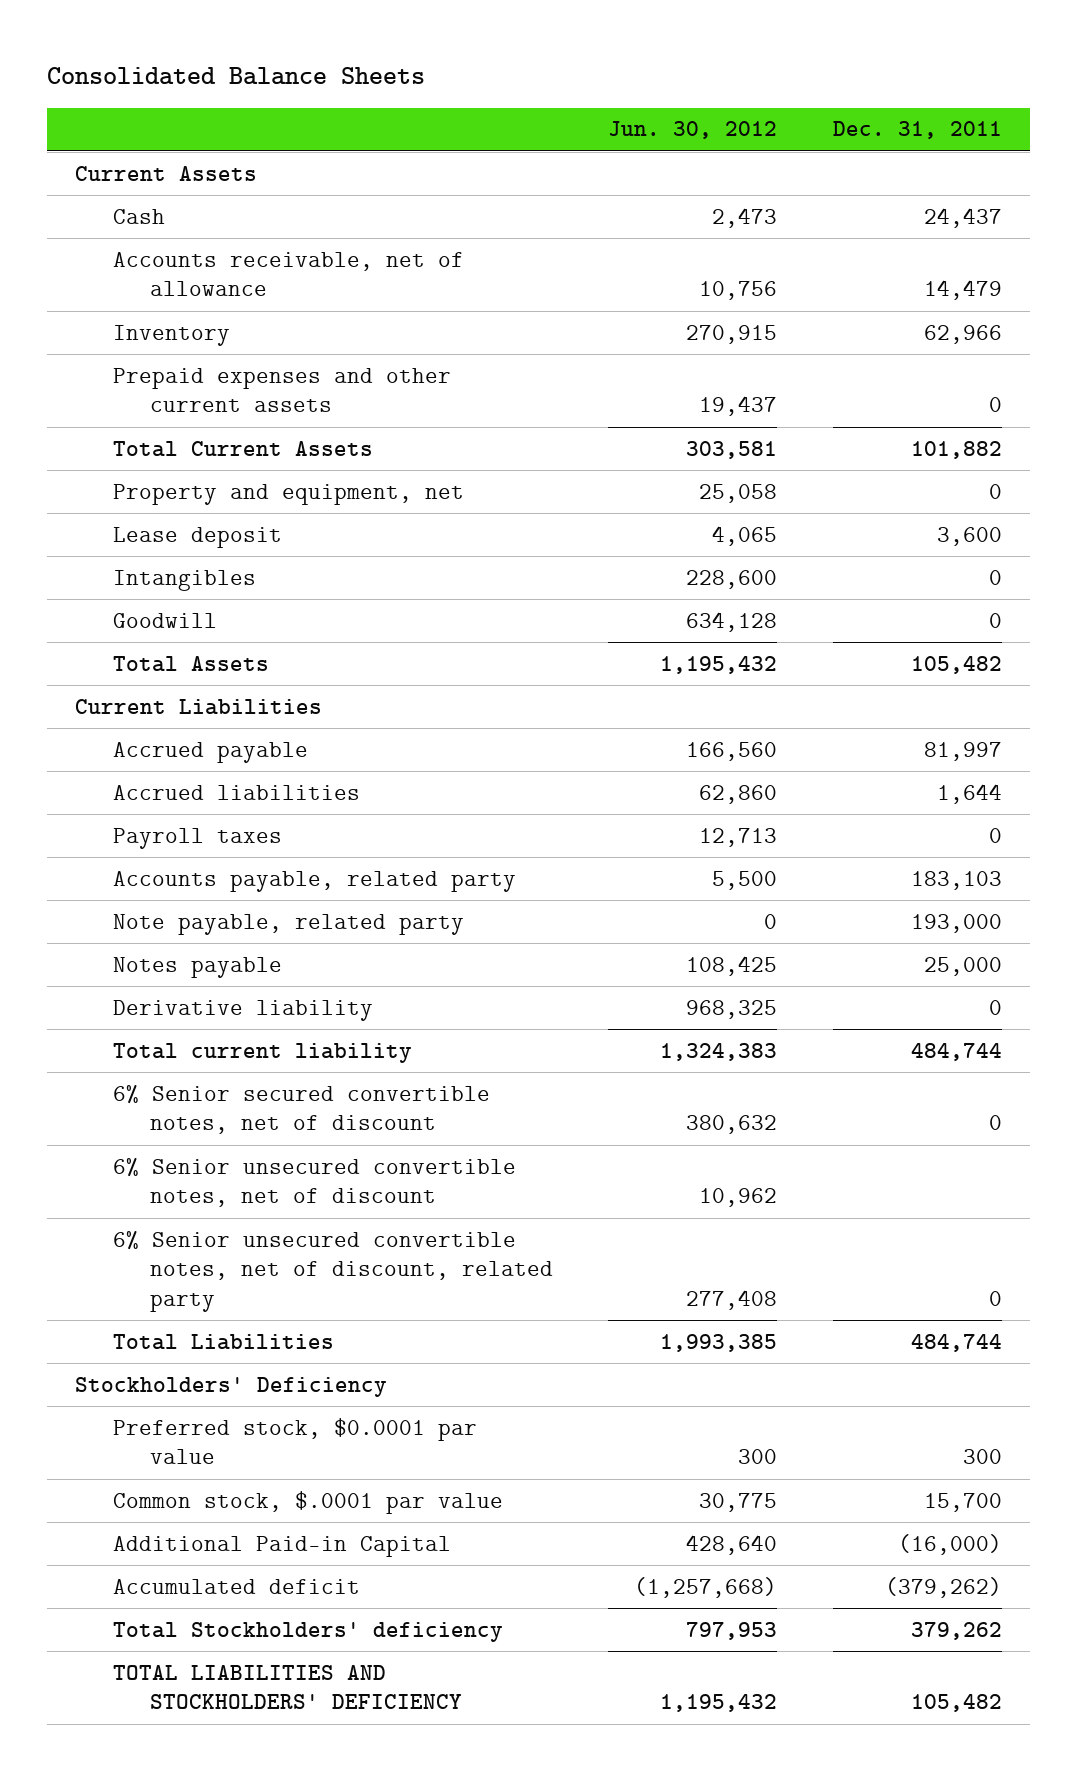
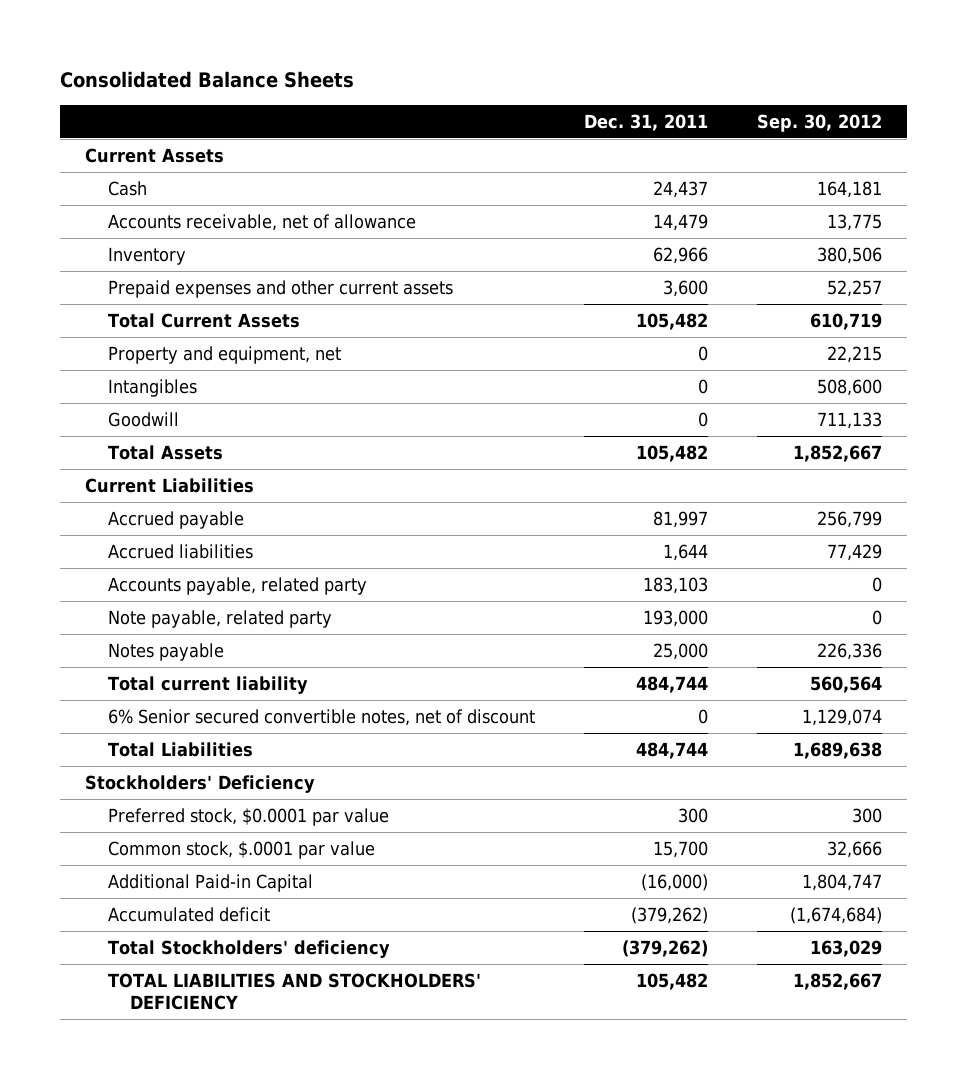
- | Jun. 30, 2012 | Dec. 31, 2011
+ | Dec. 31, 2011 | Sep. 30, 2012
- Prepaid expenses and other current assets | 19,437 | 0
- Total Current Assets | 303,581 | 101,882
+ Prepaid expenses and other current assets | 3,600 | 52,257
+ Total Current Assets | 105,482 | 610,719
- Lease deposit | 4,065 | 3,600
- Payroll taxes | 12,713 | 0
- Derivative liability | 968,325 | 0
- 6% Senior unsecured convertible notes, net of discount | 10,962 |
- 6% Senior unsecured convertible notes, net of discount, related party | 277,408 | 0
- Total Stockholders' deficiency | 797,953 | 379,262
+ Total Stockholders' deficiency | (379,262) | 163,029

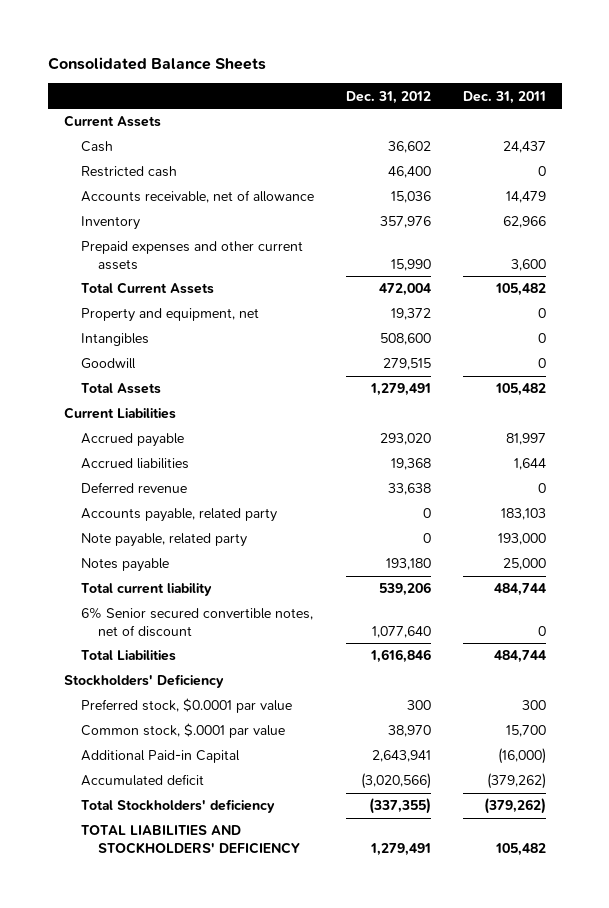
- | Dec. 31, 2011 | Sep. 30, 2012
+ | Dec. 31, 2012 | Dec. 31, 2011
+ Restricted cash | 46,400 | 0
+ Deferred revenue | 33,638 | 0

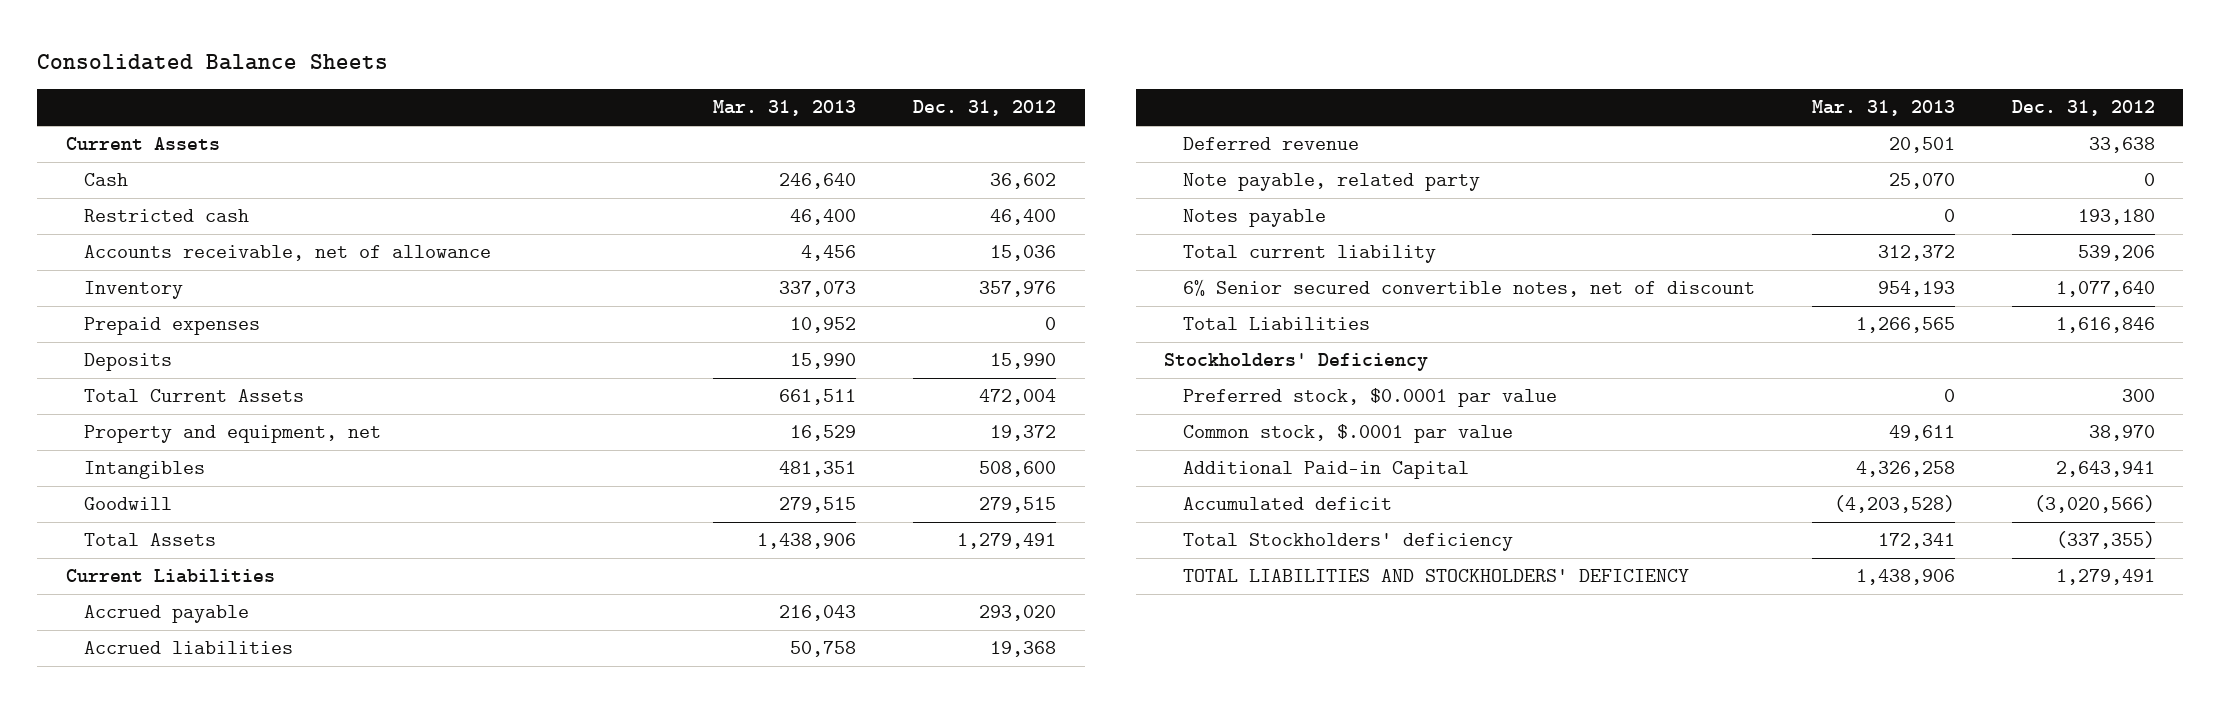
- | Dec. 31, 2012 | Dec. 31, 2011
+ | Mar. 31, 2013 | Dec. 31, 2012
- Prepaid expenses and other current assets | 15,990 | 3,600
+ Prepaid expenses | 10,952 | 0
+ Deposits | 15,990 | 15,990
- Accounts payable, related party | 0 | 183,103

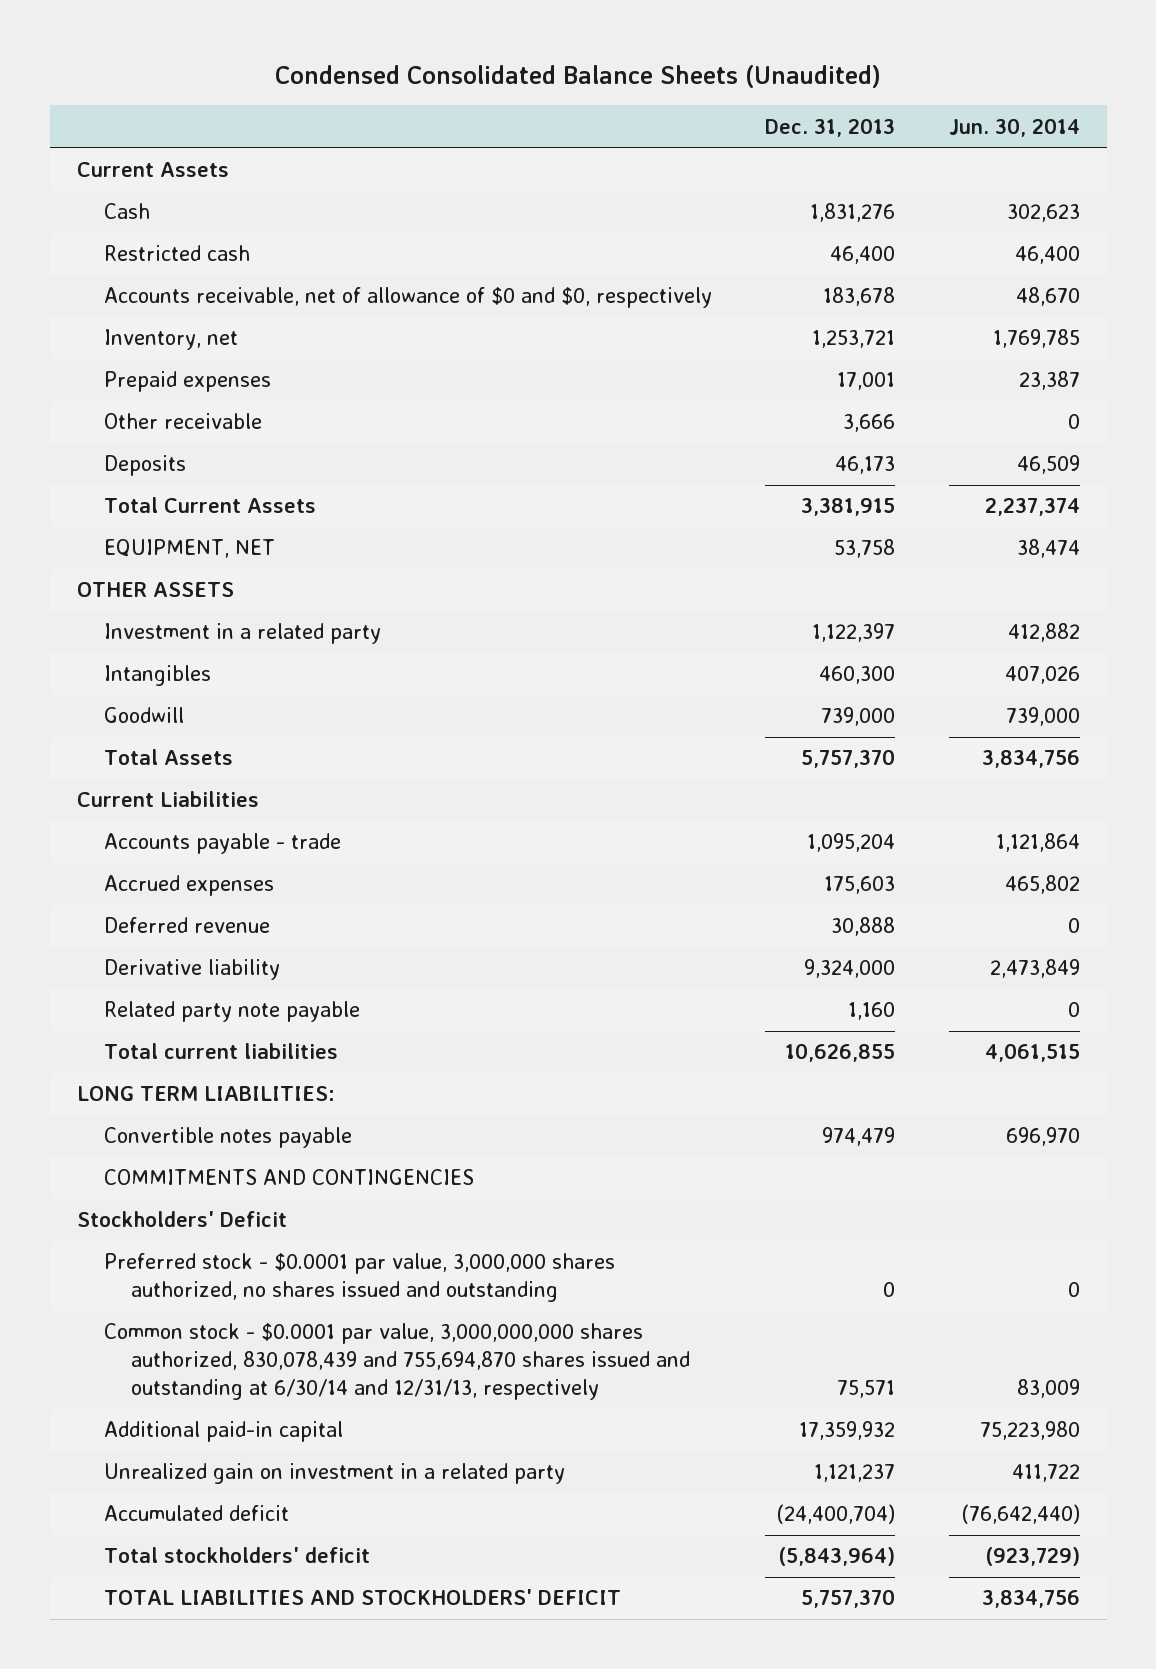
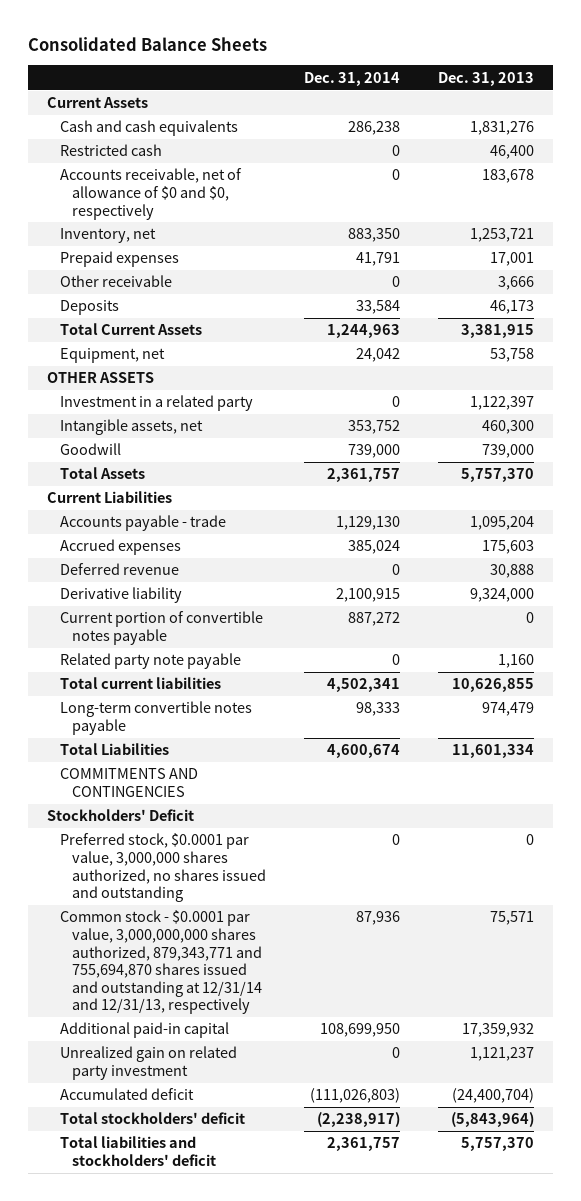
- Condensed Consolidated Balance Sheets (Unaudited)
+ Consolidated Balance Sheets
- | Dec. 31, 2013 | Jun. 30, 2014
+ | Dec. 31, 2014 | Dec. 31, 2013
- Cash | 1,831,276 | 302,623
+ Cash and cash equivalents | 286,238 | 1,831,276
- EQUIPMENT, NET | 53,758 | 38,474
+ Equipment, net | 24,042 | 53,758
- Intangibles | 460,300 | 407,026
+ Intangible assets, net | 353,752 | 460,300
+ Current portion of convertible notes payable | 887,272 | 0
- LONG TERM LIABILITIES:
- Convertible notes payable | 974,479 | 696,970
+ Long-term convertible notes payable | 98,333 | 974,479
+ Total Liabilities | 4,600,674 | 11,601,334
- Preferred stock - $0.0001 par value, 3,000,000 shares authorized, no shares issued and outstanding | 0 | 0
- Common stock - $0.0001 par value, 3,000,000,000 shares authorized, 830,078,439 and 755,694,870 shares issued and outstanding at 6/30/14 and 12/31/13, respectively | 75,571 | 83,009
+ Preferred stock, $0.0001 par value, 3,000,000 shares authorized, no shares issued and outstanding | 0 | 0
+ Common stock - $0.0001 par value, 3,000,000,000 shares authorized, 879,343,771 and 755,694,870 shares issued and outstanding at 12/31/14 and 12/31/13, respectively | 87,936 | 75,571
- Unrealized gain on investment in a related party | 1,121,237 | 411,722
+ Unrealized gain on related party investment | 0 | 1,121,237
- TOTAL LIABILITIES AND STOCKHOLDERS' DEFICIT | 5,757,370 | 3,834,756
+ Total liabilities and stockholders' deficit | 2,361,757 | 5,757,370

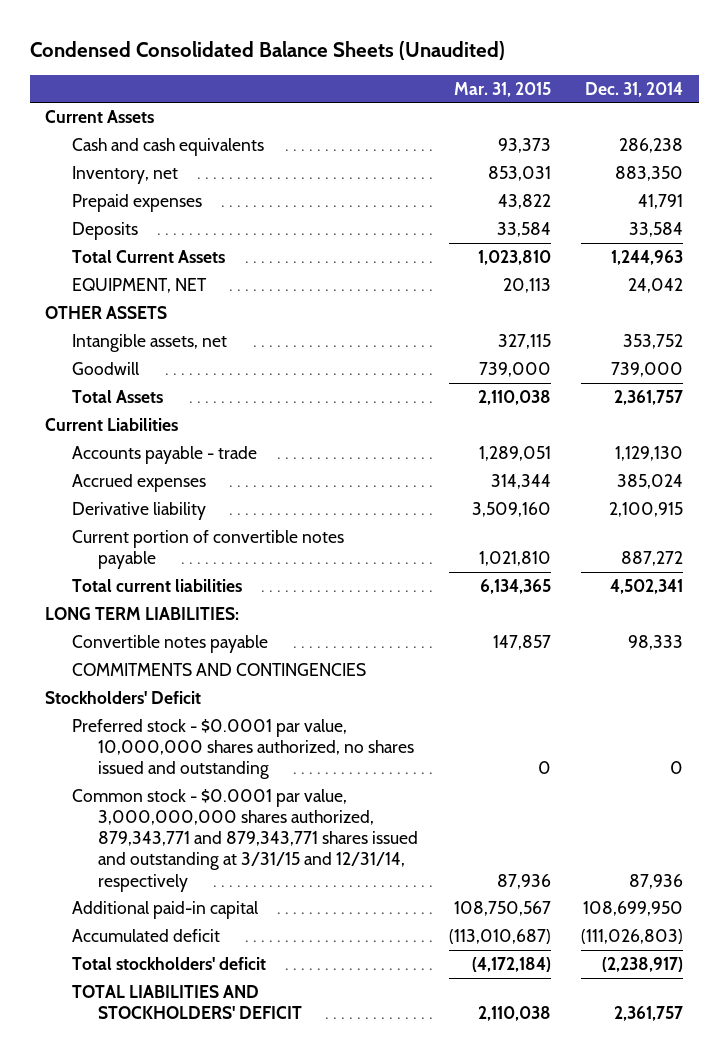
- Consolidated Balance Sheets
+ Condensed Consolidated Balance Sheets (Unaudited)
- | Dec. 31, 2014 | Dec. 31, 2013
+ | Mar. 31, 2015 | Dec. 31, 2014
- Restricted cash | 0 | 46,400
- Accounts receivable, net of allowance of $0 and $0, respectively | 0 | 183,678
- Other receivable | 0 | 3,666
- Equipment, net | 24,042 | 53,758
+ EQUIPMENT, NET | 20,113 | 24,042
- Investment in a related party | 0 | 1,122,397
- Deferred revenue | 0 | 30,888
- Related party note payable | 0 | 1,160
- Long-term convertible notes payable | 98,333 | 974,479
- Total Liabilities | 4,600,674 | 11,601,334
+ LONG TERM LIABILITIES:
+ Convertible notes payable | 147,857 | 98,333
- Preferred stock, $0.0001 par value, 3,000,000 shares authorized, no shares issued and outstanding | 0 | 0
- Common stock - $0.0001 par value, 3,000,000,000 shares authorized, 879,343,771 and 755,694,870 shares issued and outstanding at 12/31/14 and 12/31/13, respectively | 87,936 | 75,571
+ Preferred stock - $0.0001 par value, 10,000,000 shares authorized, no shares issued and outstanding | 0 | 0
+ Common stock - $0.0001 par value, 3,000,000,000 shares authorized, 879,343,771 and 879,343,771 shares issued and outstanding at 3/31/15 and 12/31/14, respectively | 87,936 | 87,936
- Unrealized gain on related party investment | 0 | 1,121,237
- Total liabilities and stockholders' deficit | 2,361,757 | 5,757,370
+ TOTAL LIABILITIES AND STOCKHOLDERS' DEFICIT | 2,110,038 | 2,361,757

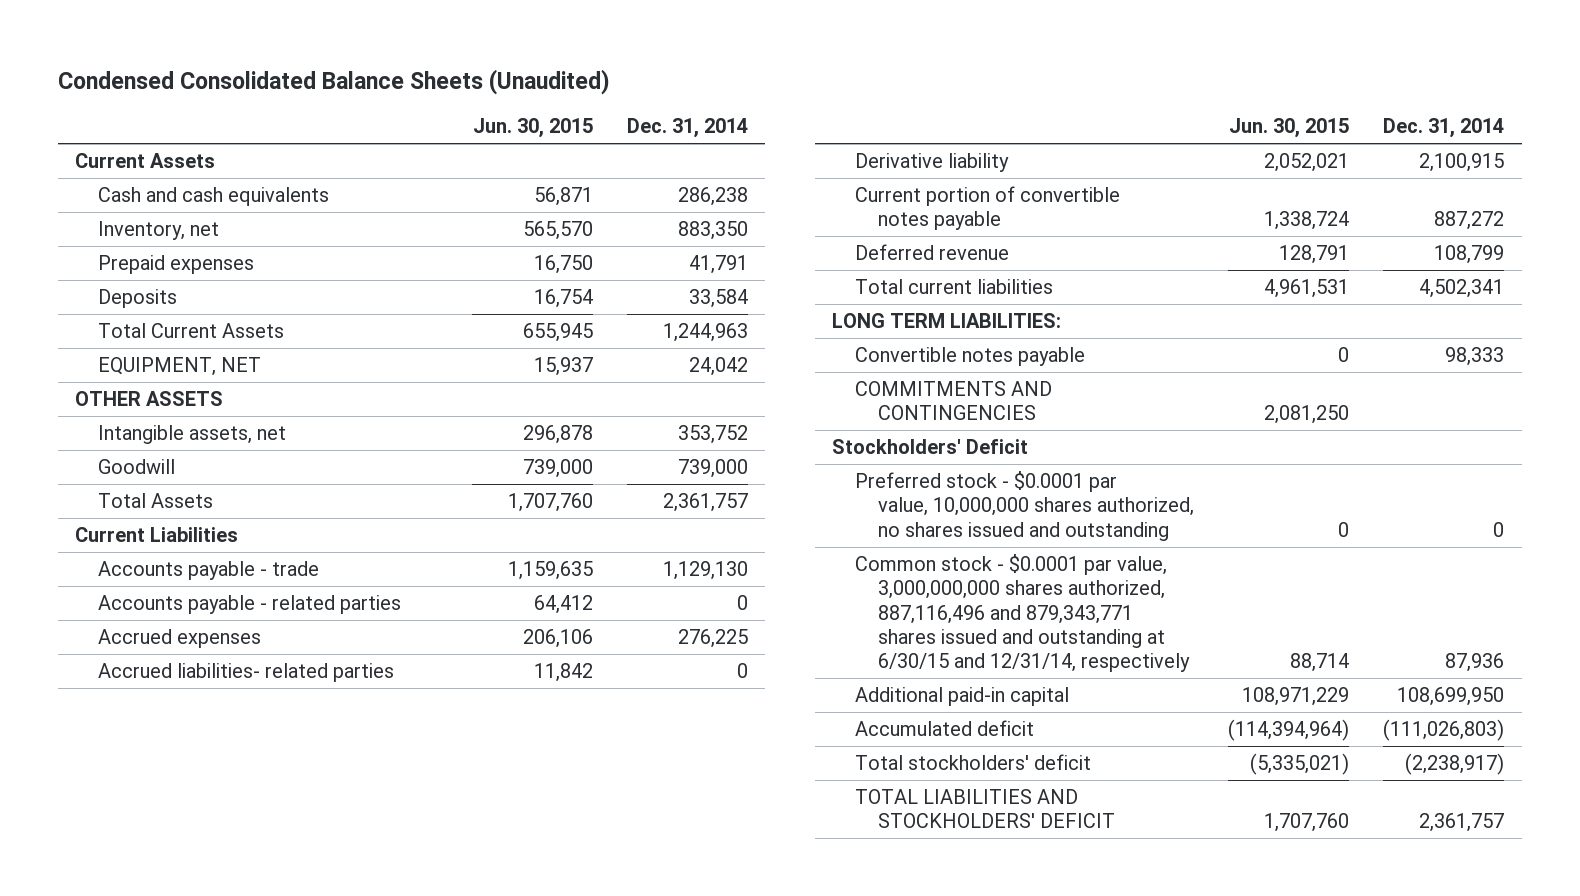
- | Mar. 31, 2015 | Dec. 31, 2014
+ | Jun. 30, 2015 | Dec. 31, 2014
- Accrued expenses | 314,344 | 385,024
+ Accounts payable - related parties | 64,412 | 0
+ Accrued expenses | 206,106 | 276,225
+ Accrued liabilities- related parties | 11,842 | 0
+ Deferred revenue | 128,791 | 108,799
- Common stock - $0.0001 par value, 3,000,000,000 shares authorized, 879,343,771 and 879,343,771 shares issued and outstanding at 3/31/15 and 12/31/14, respectively | 87,936 | 87,936
+ Common stock - $0.0001 par value, 3,000,000,000 shares authorized, 887,116,496 and 879,343,771 shares issued and outstanding at 6/30/15 and 12/31/14, respectively | 88,714 | 87,936

